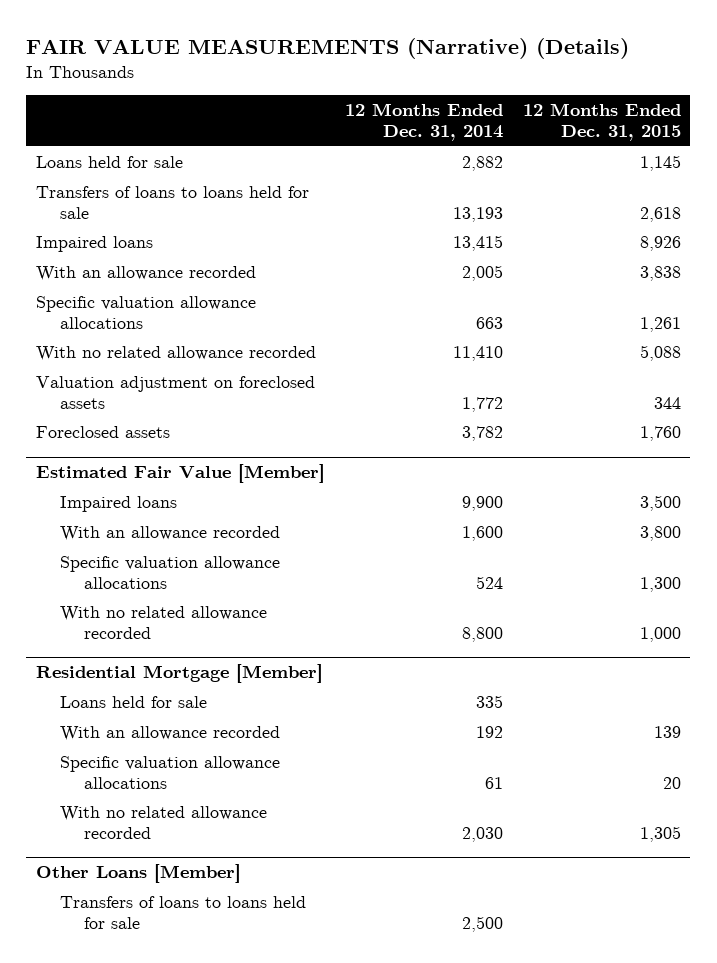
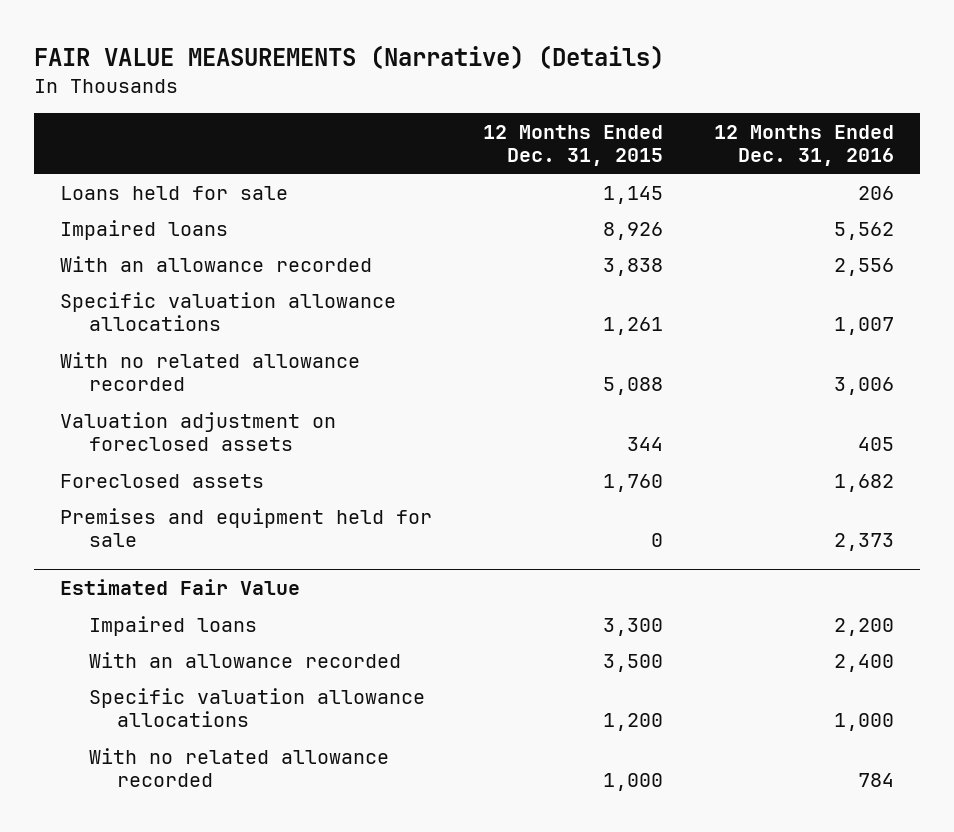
- | 12 Months Ended Dec. 31, 2014 | 12 Months Ended Dec. 31, 2015
+ | 12 Months Ended Dec. 31, 2015 | 12 Months Ended Dec. 31, 2016
- Transfers of loans to loans held for sale | 13,193 | 2,618
- Estimated Fair Value [Member]
- Impaired loans | 9,900 | 3,500
- With an allowance recorded | 1,600 | 3,800
- Specific valuation allowance allocations | 524 | 1,300
+ Premises and equipment held for sale | 0 | 2,373
+ Estimated Fair Value
+ Impaired loans | 3,300 | 2,200
+ With an allowance recorded | 3,500 | 2,400
+ Specific valuation allowance allocations | 1,200 | 1,000
- Residential Mortgage [Member]
- Loans held for sale | 335 |
- With an allowance recorded | 192 | 139
- Specific valuation allowance allocations | 61 | 20
- With no related allowance recorded | 2,030 | 1,305
- Other Loans [Member]
- Transfers of loans to loans held for sale | 2,500 |

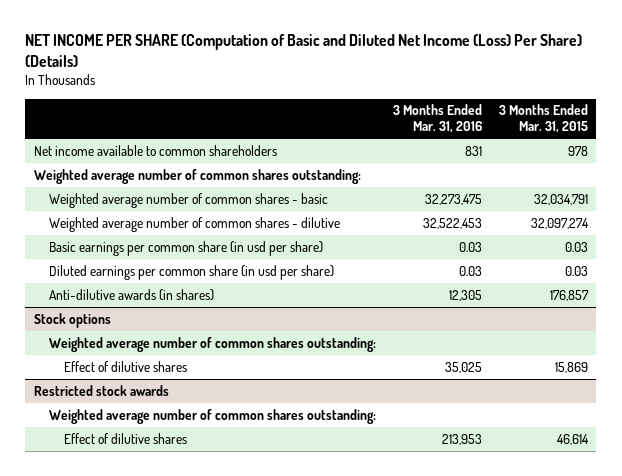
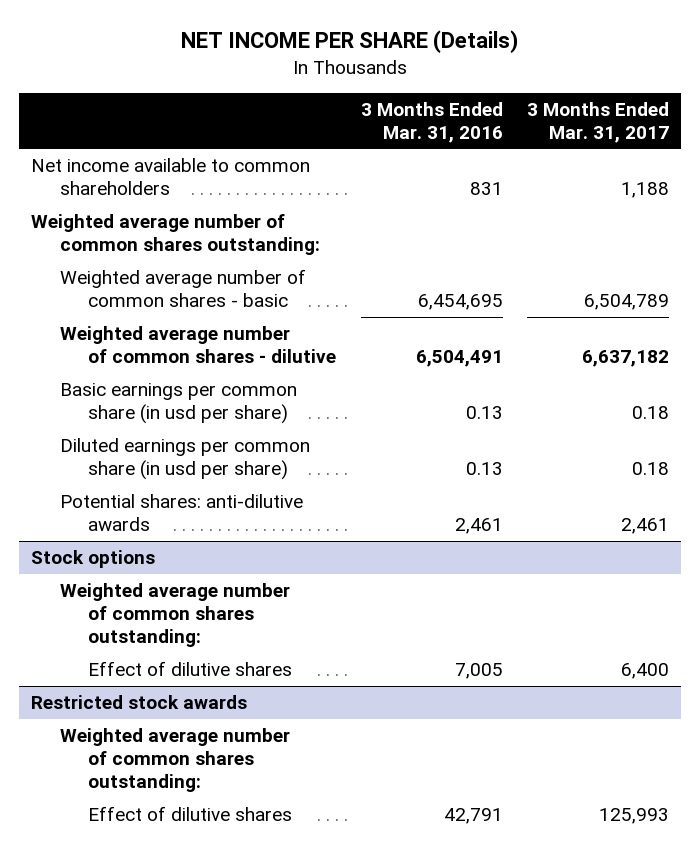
- NET INCOME PER SHARE (Computation of Basic and Diluted Net Income (Loss) Per Share) (Details)
+ NET INCOME PER SHARE (Details)
- | 3 Months Ended Mar. 31, 2016 | 3 Months Ended Mar. 31, 2015
+ | 3 Months Ended Mar. 31, 2016 | 3 Months Ended Mar. 31, 2017
- Weighted average number of common shares - basic | 32,273,475 | 32,034,791
- Weighted average number of common shares - dilutive | 32,522,453 | 32,097,274
- Basic earnings per common share (in usd per share) | 0.03 | 0.03
- Diluted earnings per common share (in usd per share) | 0.03 | 0.03
- Anti-dilutive awards (in shares) | 12,305 | 176,857
+ Weighted average number of common shares - basic | 6,454,695 | 6,504,789
+ Weighted average number of common shares - dilutive | 6,504,491 | 6,637,182
+ Basic earnings per common share (in usd per share) | 0.13 | 0.18
+ Diluted earnings per common share (in usd per share) | 0.13 | 0.18
+ Potential shares: anti-dilutive awards | 2,461 | 2,461
@ Stock options
- Effect of dilutive shares | 35,025 | 15,869
+ Effect of dilutive shares | 7,005 | 6,400
@ Restricted stock awards
- Effect of dilutive shares | 213,953 | 46,614
+ Effect of dilutive shares | 42,791 | 125,993

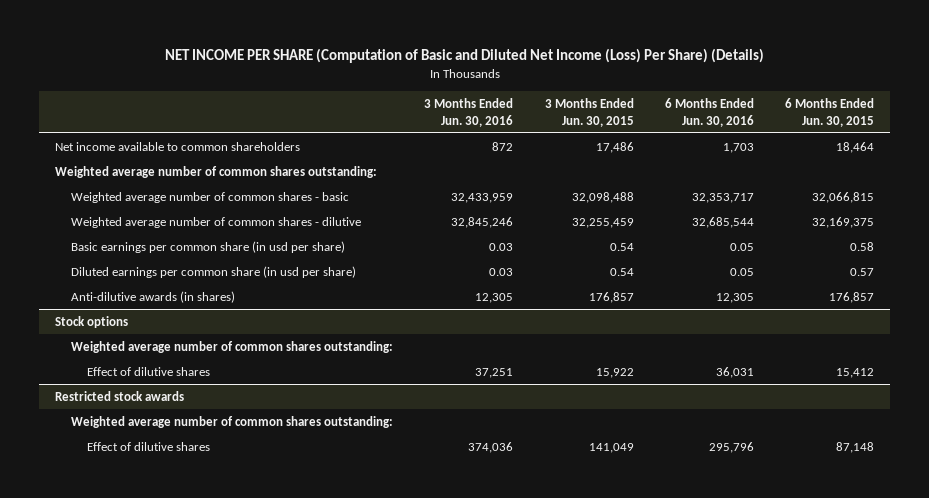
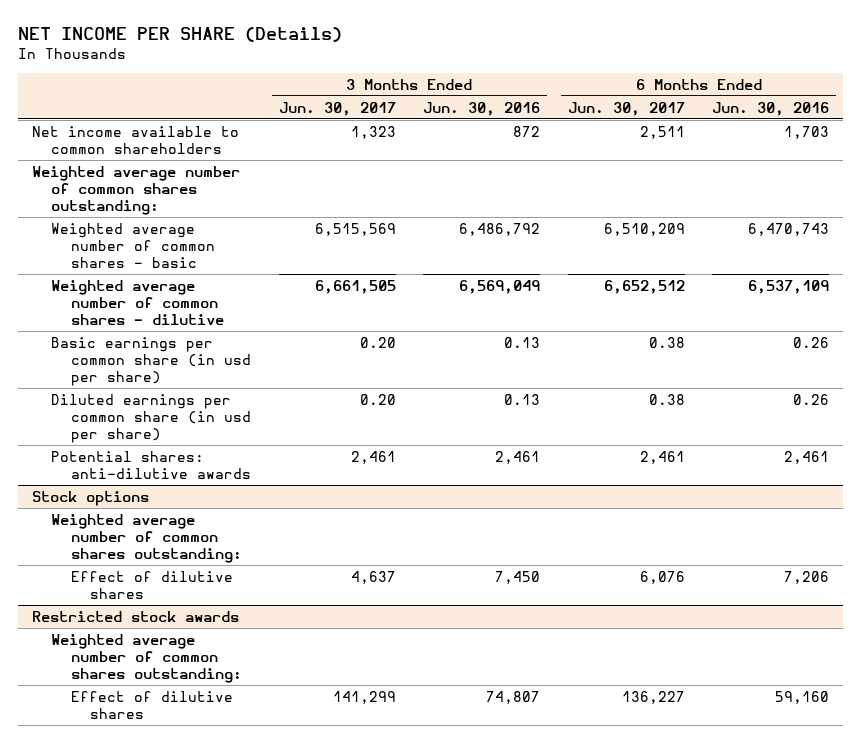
- NET INCOME PER SHARE (Computation of Basic and Diluted Net Income (Loss) Per Share) (Details)
+ NET INCOME PER SHARE (Details)
- | 3 Months Ended Jun. 30, 2016 | 3 Months Ended Jun. 30, 2015 | 6 Months Ended Jun. 30, 2016 | 6 Months Ended Jun. 30, 2015
+ | 3 Months Ended Jun. 30, 2017 | 3 Months Ended Jun. 30, 2016 | 6 Months Ended Jun. 30, 2017 | 6 Months Ended Jun. 30, 2016
- Weighted average number of common shares - basic | 32,433,959 | 32,098,488 | 32,353,717 | 32,066,815
- Weighted average number of common shares - dilutive | 32,845,246 | 32,255,459 | 32,685,544 | 32,169,375
- Basic earnings per common share (in usd per share) | 0.03 | 0.54 | 0.05 | 0.58
- Diluted earnings per common share (in usd per share) | 0.03 | 0.54 | 0.05 | 0.57
- Anti-dilutive awards (in shares) | 12,305 | 176,857 | 12,305 | 176,857
+ Weighted average number of common shares - basic | 6,515,569 | 6,486,792 | 6,510,209 | 6,470,743
+ Weighted average number of common shares - dilutive | 6,661,505 | 6,569,049 | 6,652,512 | 6,537,109
+ Basic earnings per common share (in usd per share) | 0.20 | 0.13 | 0.38 | 0.26
+ Diluted earnings per common share (in usd per share) | 0.20 | 0.13 | 0.38 | 0.26
+ Potential shares: anti-dilutive awards | 2,461 | 2,461 | 2,461 | 2,461
@ Stock options
- Effect of dilutive shares | 37,251 | 15,922 | 36,031 | 15,412
+ Effect of dilutive shares | 4,637 | 7,450 | 6,076 | 7,206
@ Restricted stock awards
- Effect of dilutive shares | 374,036 | 141,049 | 295,796 | 87,148
+ Effect of dilutive shares | 141,299 | 74,807 | 136,227 | 59,160

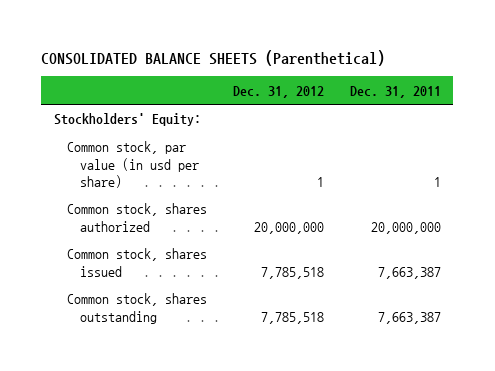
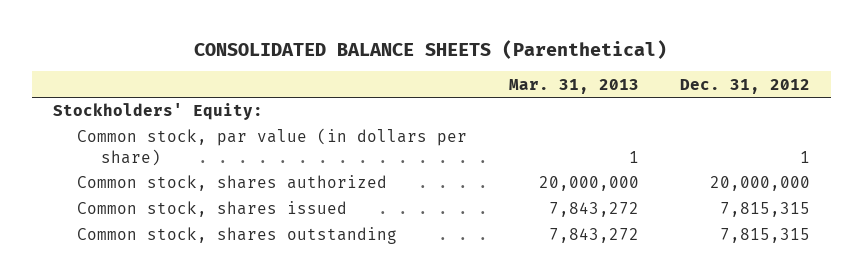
- | Dec. 31, 2012 | Dec. 31, 2011
+ | Mar. 31, 2013 | Dec. 31, 2012
- Common stock, par value (in usd per share) | 1 | 1
+ Common stock, par value (in dollars per share) | 1 | 1
- Common stock, shares issued | 7,785,518 | 7,663,387
- Common stock, shares outstanding | 7,785,518 | 7,663,387
+ Common stock, shares issued | 7,843,272 | 7,815,315
+ Common stock, shares outstanding | 7,843,272 | 7,815,315

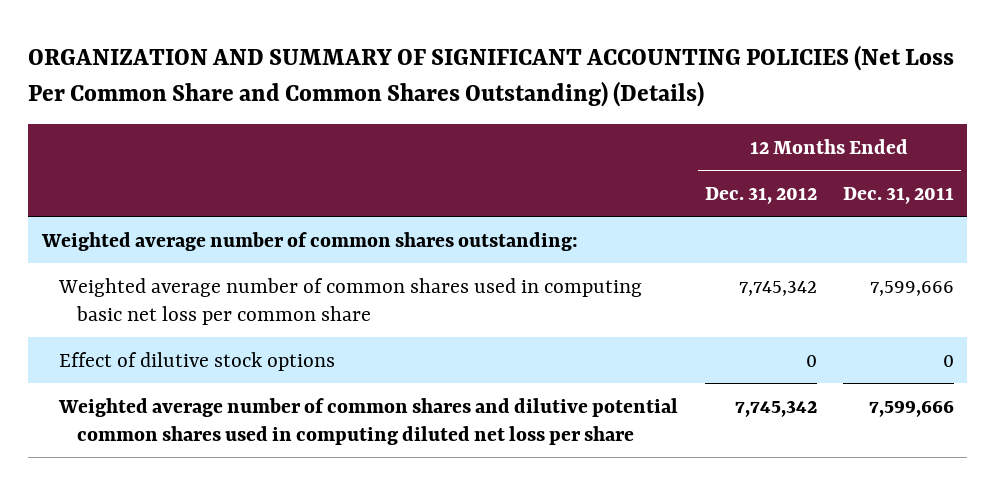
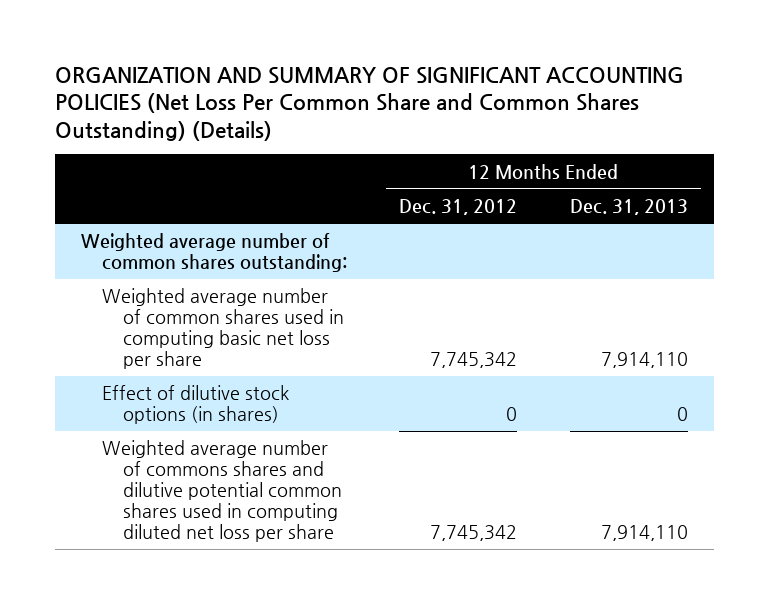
- | 12 Months Ended Dec. 31, 2012 | 12 Months Ended Dec. 31, 2011
+ | 12 Months Ended Dec. 31, 2012 | 12 Months Ended Dec. 31, 2013
- Weighted average number of common shares used in computing basic net loss per common share | 7,745,342 | 7,599,666
- Effect of dilutive stock options | 0 | 0
- Weighted average number of common shares and dilutive potential common shares used in computing diluted net loss per share | 7,745,342 | 7,599,666
+ Weighted average number of common shares used in computing basic net loss per share | 7,745,342 | 7,914,110
+ Effect of dilutive stock options (in shares) | 0 | 0
+ Weighted average number of commons shares and dilutive potential common shares used in computing diluted net loss per share | 7,745,342 | 7,914,110

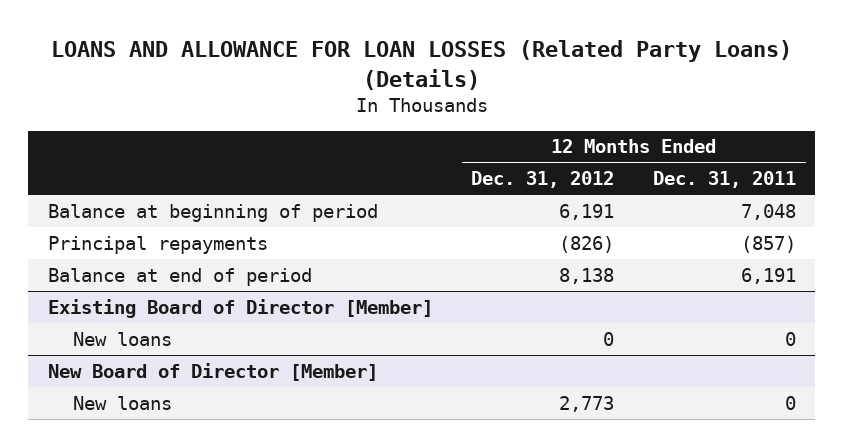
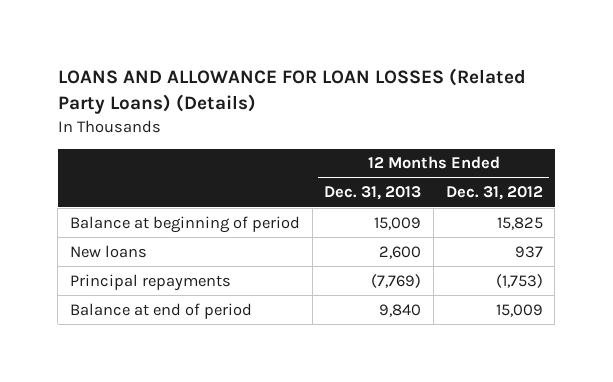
- | 12 Months Ended Dec. 31, 2012 | 12 Months Ended Dec. 31, 2011
+ | 12 Months Ended Dec. 31, 2013 | 12 Months Ended Dec. 31, 2012
- Balance at beginning of period | 6,191 | 7,048
- Principal repayments | (826) | (857)
- Balance at end of period | 8,138 | 6,191
- Existing Board of Director [Member]
- New loans | 0 | 0
- New Board of Director [Member]
- New loans | 2,773 | 0
+ Balance at beginning of period | 15,009 | 15,825
+ New loans | 2,600 | 937
+ Principal repayments | (7,769) | (1,753)
+ Balance at end of period | 9,840 | 15,009

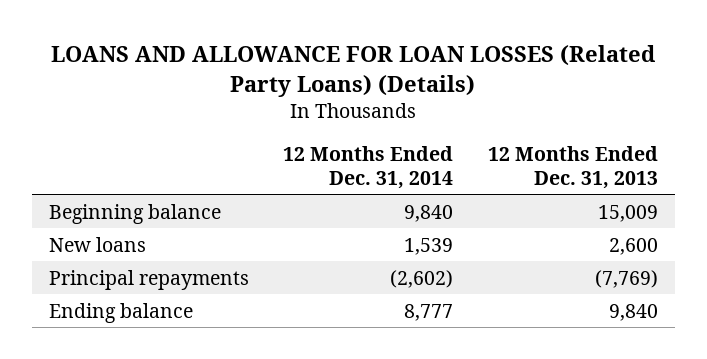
- | 12 Months Ended Dec. 31, 2013 | 12 Months Ended Dec. 31, 2012
+ | 12 Months Ended Dec. 31, 2014 | 12 Months Ended Dec. 31, 2013
- Balance at beginning of period | 15,009 | 15,825
+ Beginning balance | 9,840 | 15,009
- Balance at end of period | 9,840 | 15,009
+ Ending balance | 8,777 | 9,840

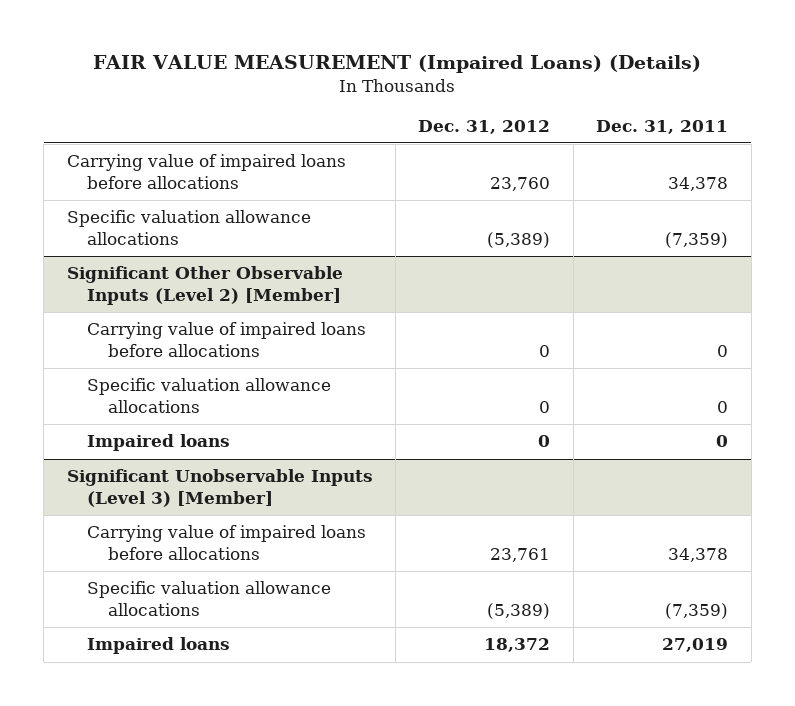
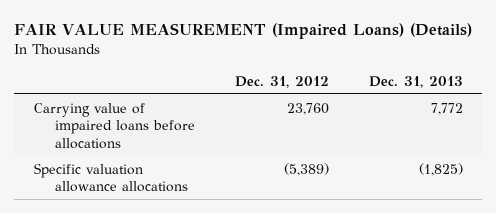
- | Dec. 31, 2012 | Dec. 31, 2011
+ | Dec. 31, 2012 | Dec. 31, 2013
- Significant Other Observable Inputs (Level 2) [Member]
- Carrying value of impaired loans before allocations | 0 | 0
- Specific valuation allowance allocations | 0 | 0
- Impaired loans | 0 | 0
- Significant Unobservable Inputs (Level 3) [Member]
- Carrying value of impaired loans before allocations | 23,761 | 34,378
- Specific valuation allowance allocations | (5,389) | (7,359)
- Impaired loans | 18,372 | 27,019

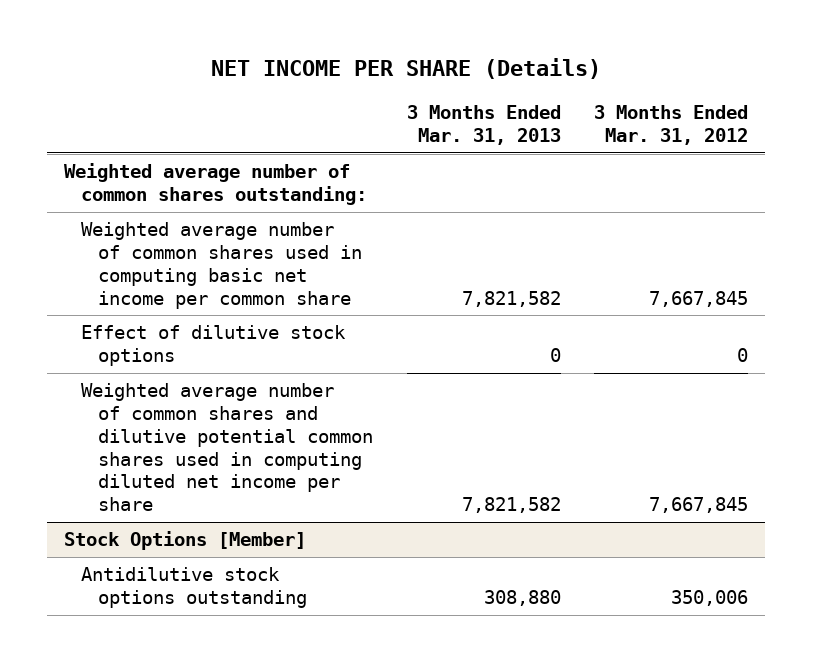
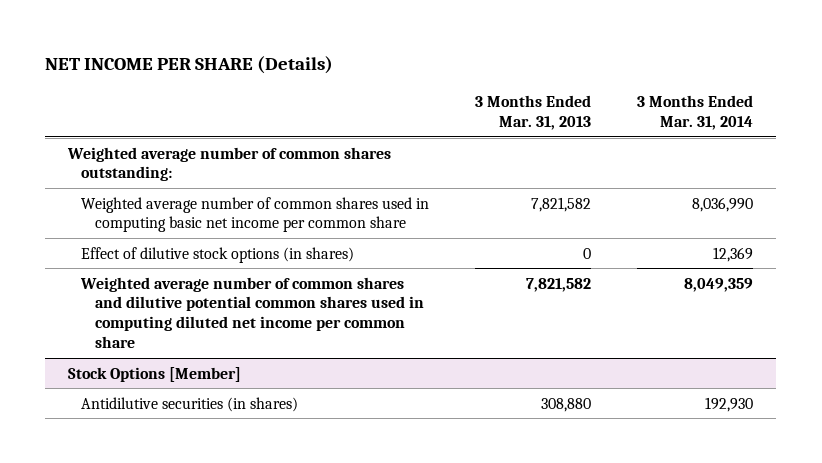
- | 3 Months Ended Mar. 31, 2013 | 3 Months Ended Mar. 31, 2012
+ | 3 Months Ended Mar. 31, 2013 | 3 Months Ended Mar. 31, 2014
- Effect of dilutive stock options | 0 | 0
- Weighted average number of common shares and dilutive potential common shares used in computing diluted net income per share | 7,821,582 | 7,667,845
+ Effect of dilutive stock options (in shares) | 0 | 12,369
+ Weighted average number of common shares and dilutive potential common shares used in computing diluted net income per common share | 7,821,582 | 8,049,359
@ Stock Options [Member]
- Antidilutive stock options outstanding | 308,880 | 350,006
+ Antidilutive securities (in shares) | 308,880 | 192,930

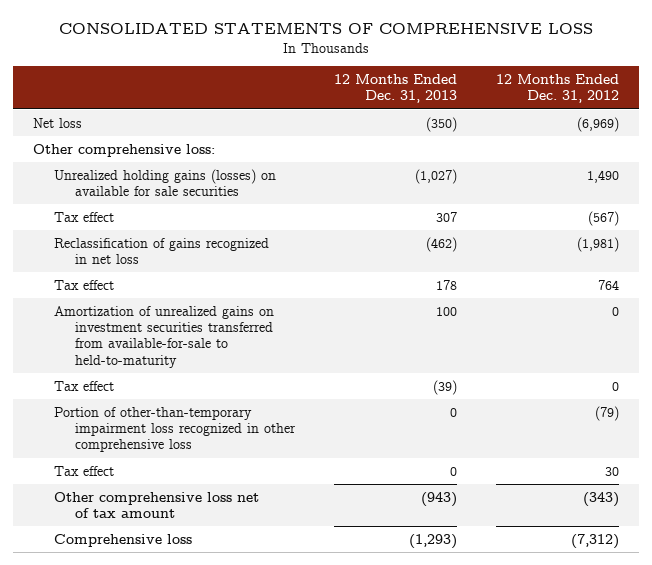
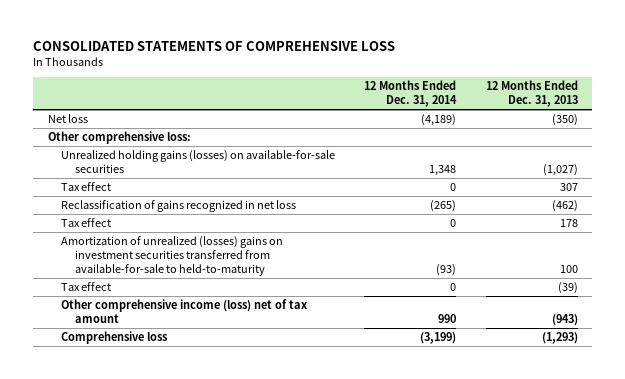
- | 12 Months Ended Dec. 31, 2013 | 12 Months Ended Dec. 31, 2012
+ | 12 Months Ended Dec. 31, 2014 | 12 Months Ended Dec. 31, 2013
- Unrealized holding gains (losses) on available for sale securities | (1,027) | 1,490
+ Unrealized holding gains (losses) on available-for-sale securities | 1,348 | (1,027)
- Amortization of unrealized gains on investment securities transferred from available-for-sale to held-to-maturity | 100 | 0
+ Amortization of unrealized (losses) gains on investment securities transferred from available-for-sale to held-to-maturity | (93) | 100
- Portion of other-than-temporary impairment loss recognized in other comprehensive loss | 0 | (79)
- Tax effect | 0 | 30
- Other comprehensive loss net of tax amount | (943) | (343)
+ Other comprehensive income (loss) net of tax amount | 990 | (943)

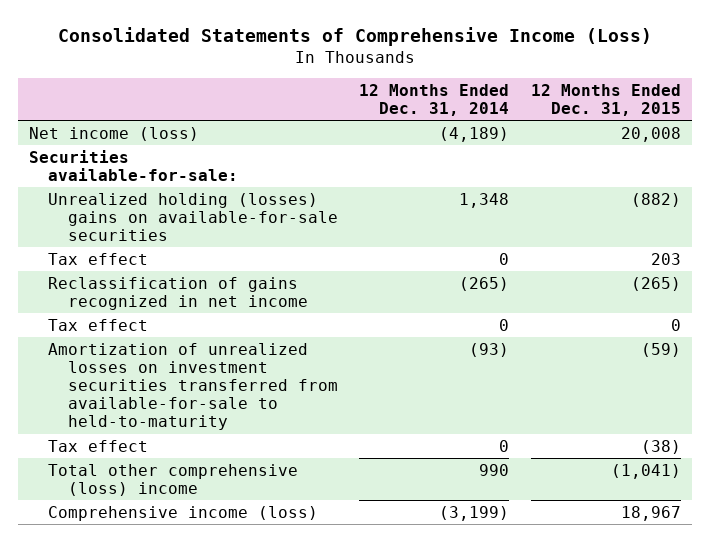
- CONSOLIDATED STATEMENTS OF COMPREHENSIVE LOSS
+ Consolidated Statements of Comprehensive Income (Loss)
- | 12 Months Ended Dec. 31, 2014 | 12 Months Ended Dec. 31, 2013
+ | 12 Months Ended Dec. 31, 2014 | 12 Months Ended Dec. 31, 2015
- Net loss | (4,189) | (350)
- Other comprehensive loss:
- Unrealized holding gains (losses) on available-for-sale securities | 1,348 | (1,027)
+ Net income (loss) | (4,189) | 20,008
+ Securities available-for-sale:
+ Unrealized holding (losses) gains on available-for-sale securities | 1,348 | (882)
- Reclassification of gains recognized in net loss | (265) | (462)
+ Reclassification of gains recognized in net income | (265) | (265)
- Amortization of unrealized (losses) gains on investment securities transferred from available-for-sale to held-to-maturity | (93) | 100
+ Amortization of unrealized losses on investment securities transferred from available-for-sale to held-to-maturity | (93) | (59)
- Other comprehensive income (loss) net of tax amount | 990 | (943)
- Comprehensive loss | (3,199) | (1,293)
+ Total other comprehensive (loss) income | 990 | (1,041)
+ Comprehensive income (loss) | (3,199) | 18,967

